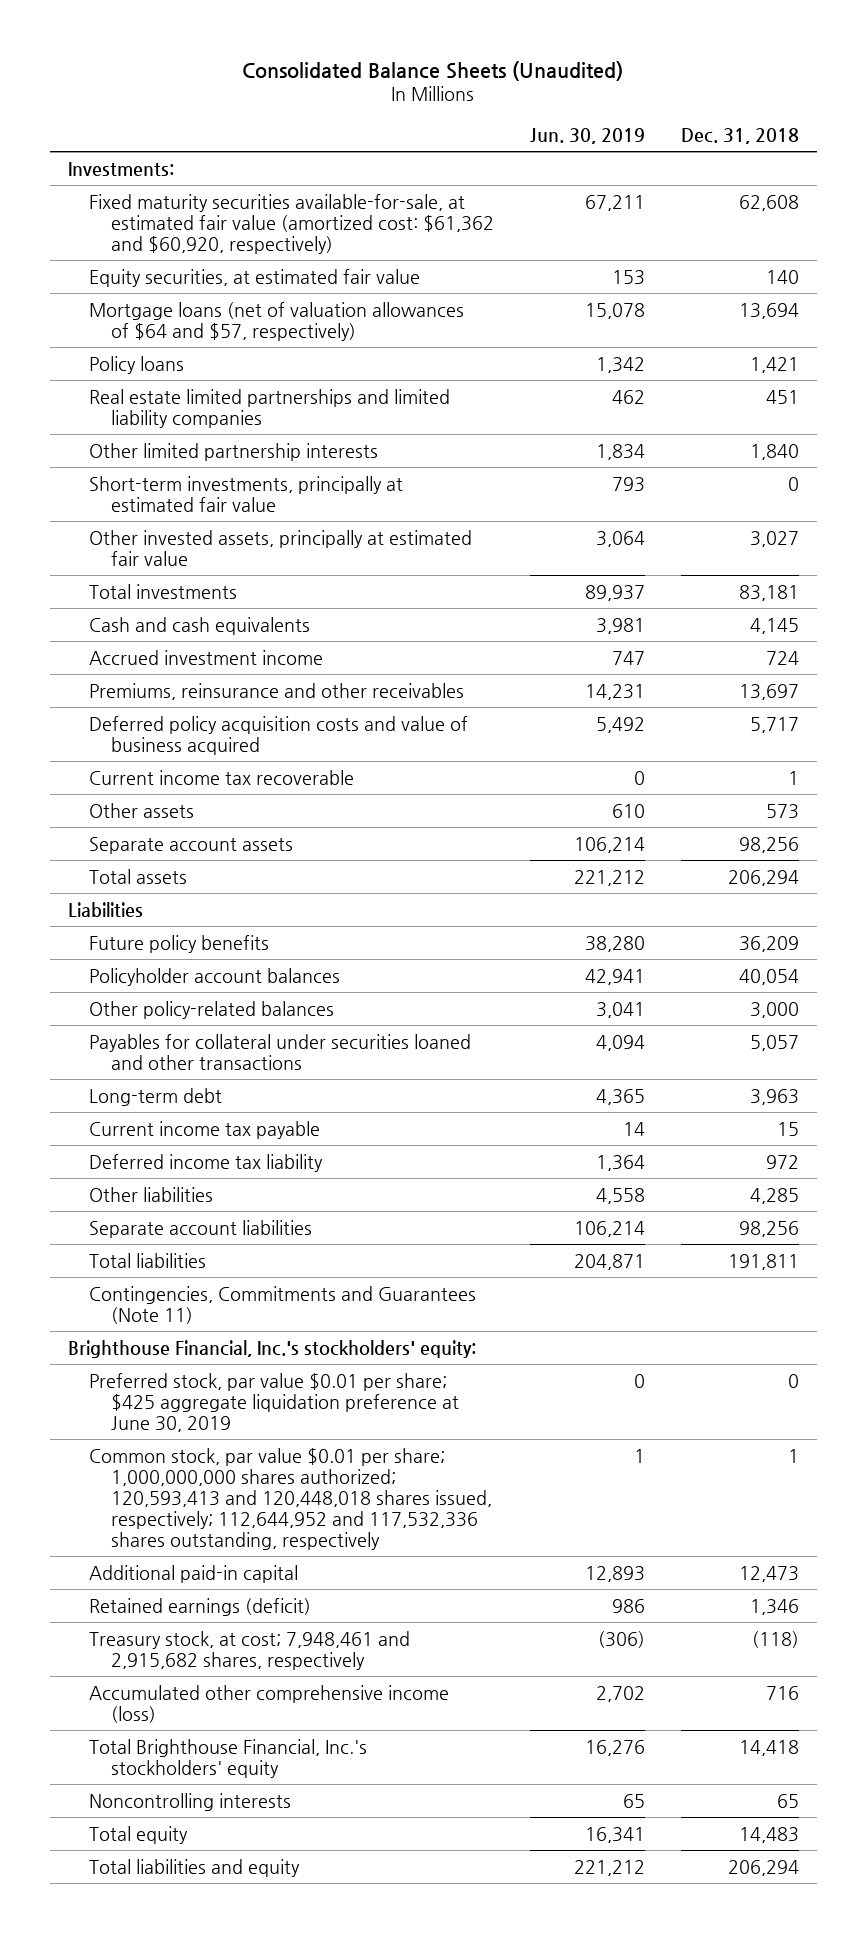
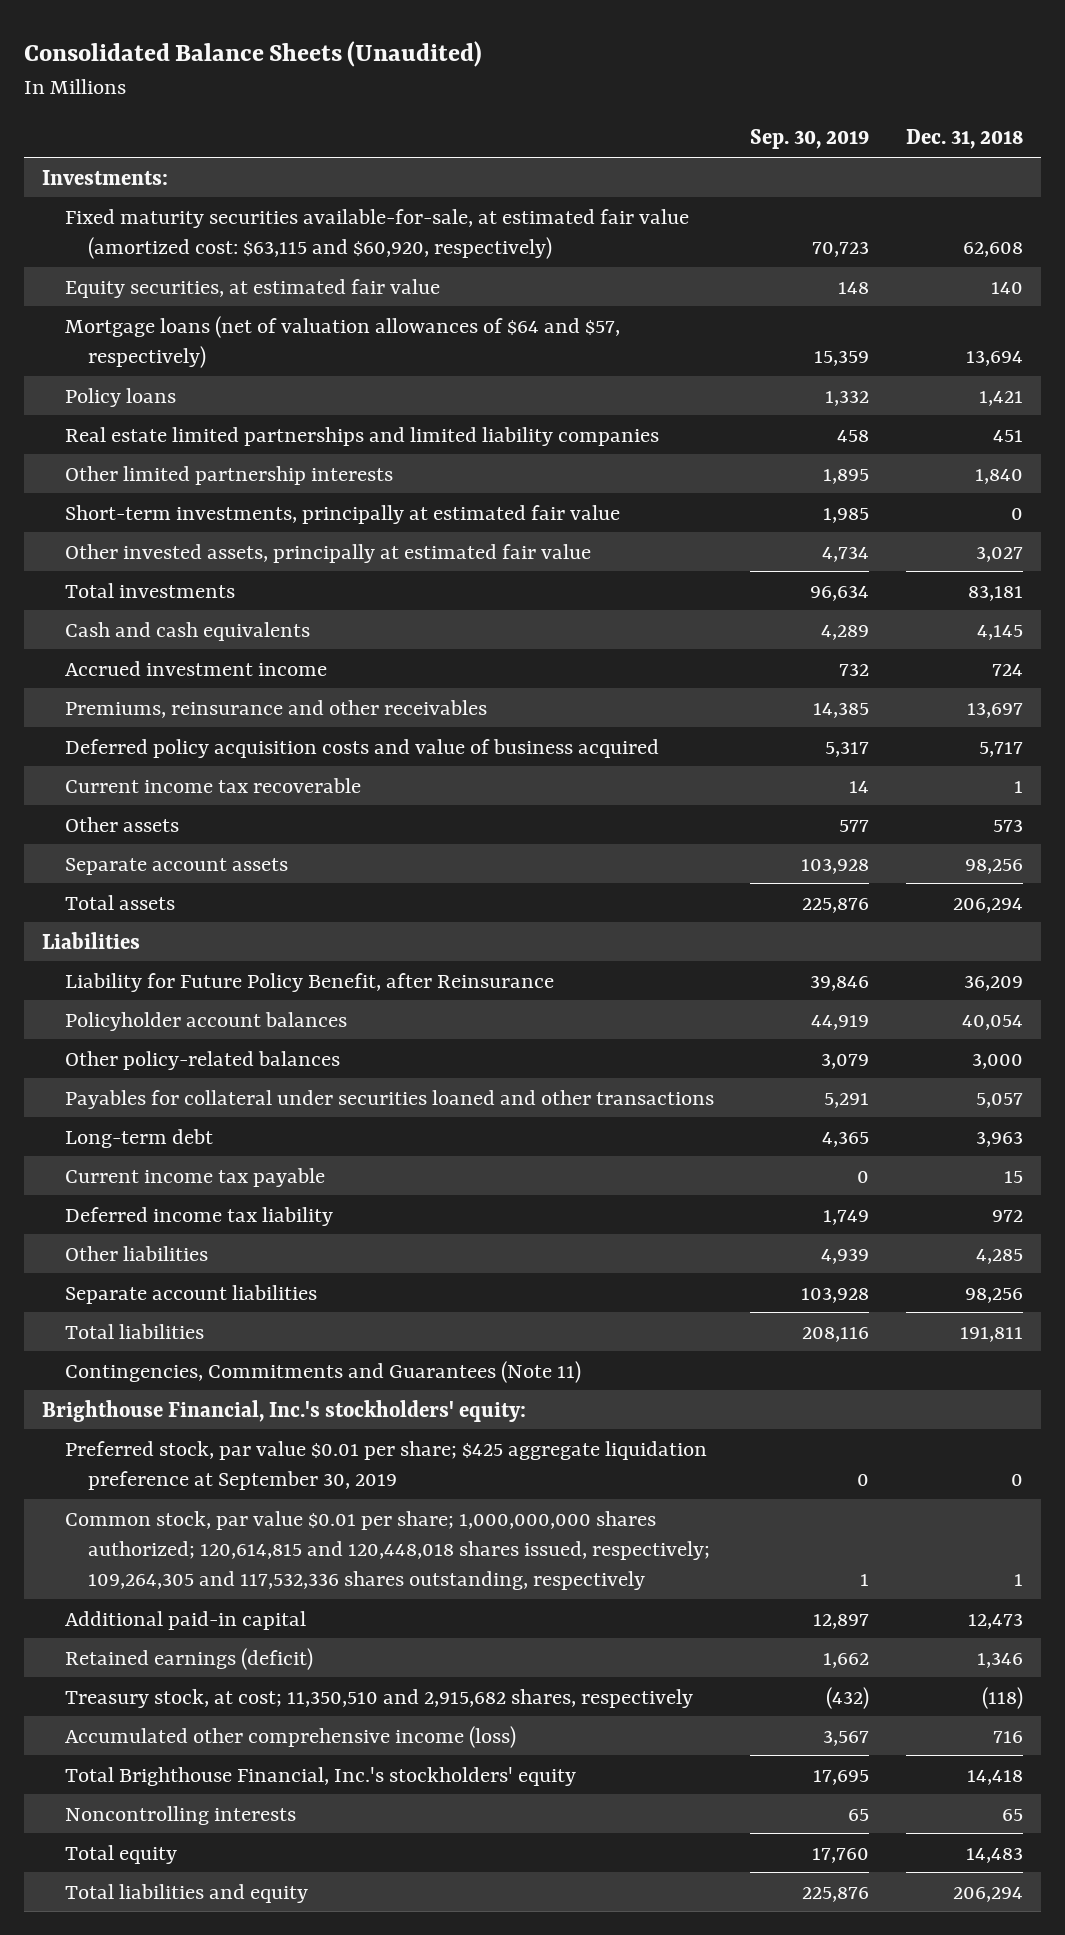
- | Jun. 30, 2019 | Dec. 31, 2018
+ | Sep. 30, 2019 | Dec. 31, 2018
- Fixed maturity securities available-for-sale, at estimated fair value (amortized cost: $61,362 and $60,920, respectively) | 67,211 | 62,608
+ Fixed maturity securities available-for-sale, at estimated fair value (amortized cost: $63,115 and $60,920, respectively) | 70,723 | 62,608
- Future policy benefits | 38,280 | 36,209
+ Liability for Future Policy Benefit, after Reinsurance | 39,846 | 36,209
- Preferred stock, par value $0.01 per share; $425 aggregate liquidation preference at June 30, 2019 | 0 | 0
- Common stock, par value $0.01 per share; 1,000,000,000 shares authorized; 120,593,413 and 120,448,018 shares issued, respectively; 112,644,952 and 117,532,336 shares outstanding, respectively | 1 | 1
+ Preferred stock, par value $0.01 per share; $425 aggregate liquidation preference at September 30, 2019 | 0 | 0
+ Common stock, par value $0.01 per share; 1,000,000,000 shares authorized; 120,614,815 and 120,448,018 shares issued, respectively; 109,264,305 and 117,532,336 shares outstanding, respectively | 1 | 1
- Treasury stock, at cost; 7,948,461 and 2,915,682 shares, respectively | (306) | (118)
+ Treasury stock, at cost; 11,350,510 and 2,915,682 shares, respectively | (432) | (118)

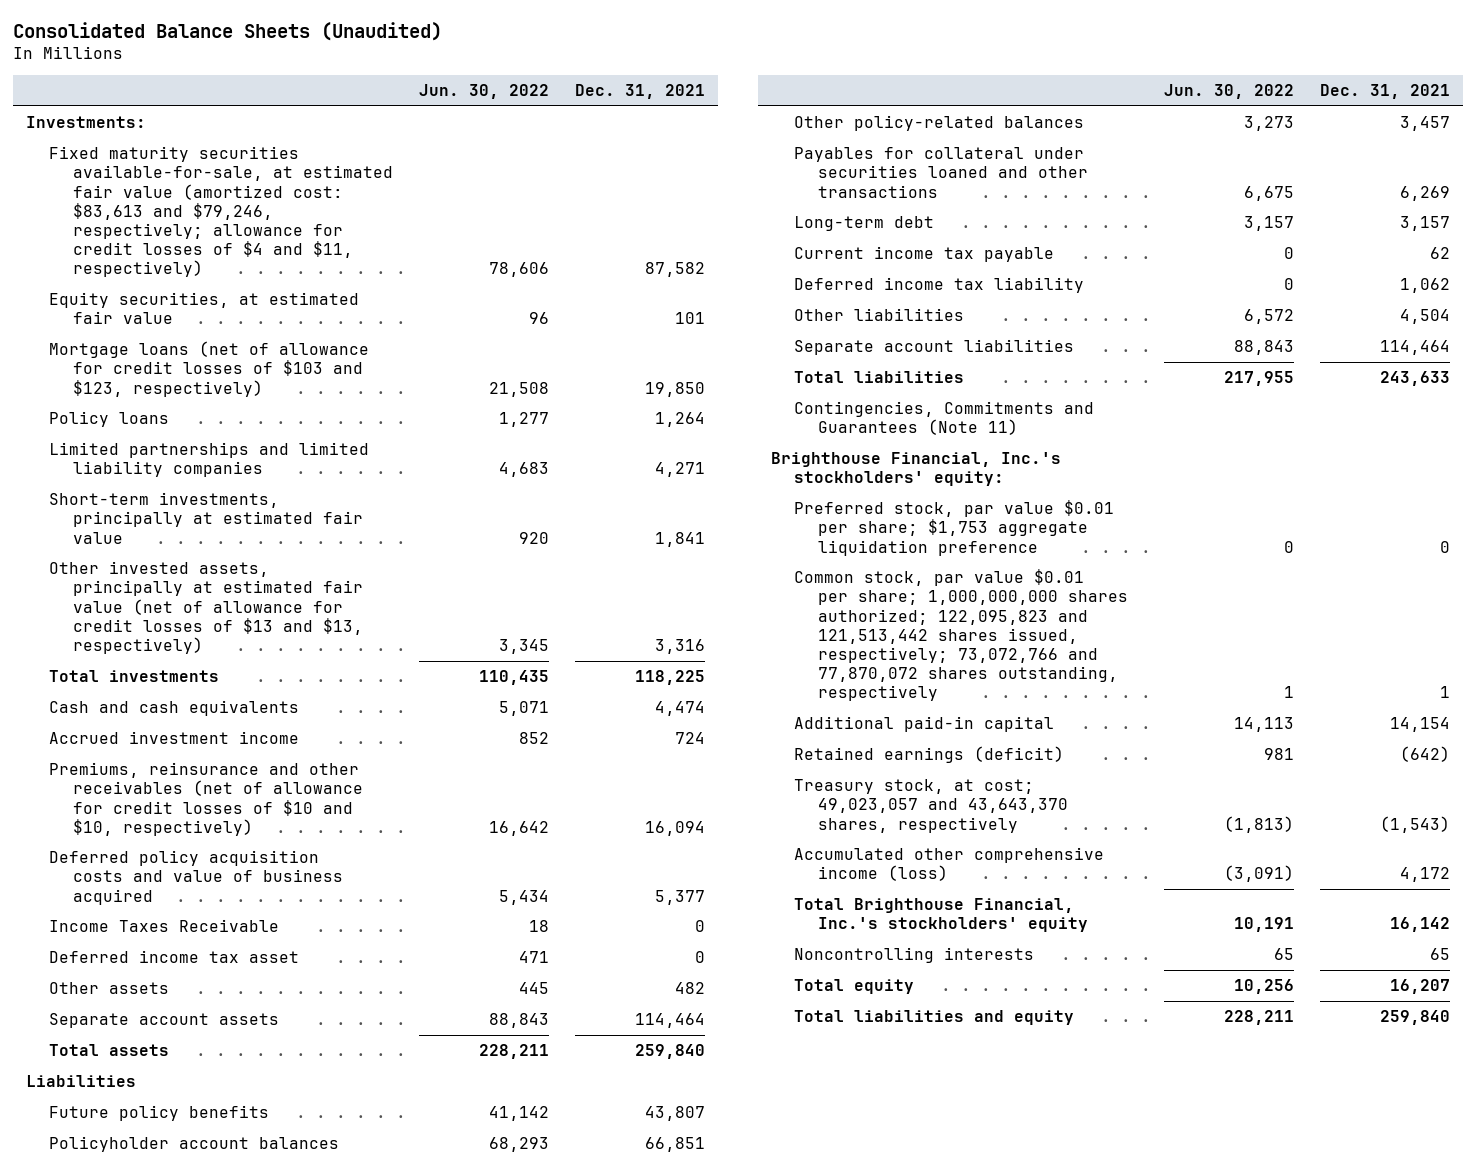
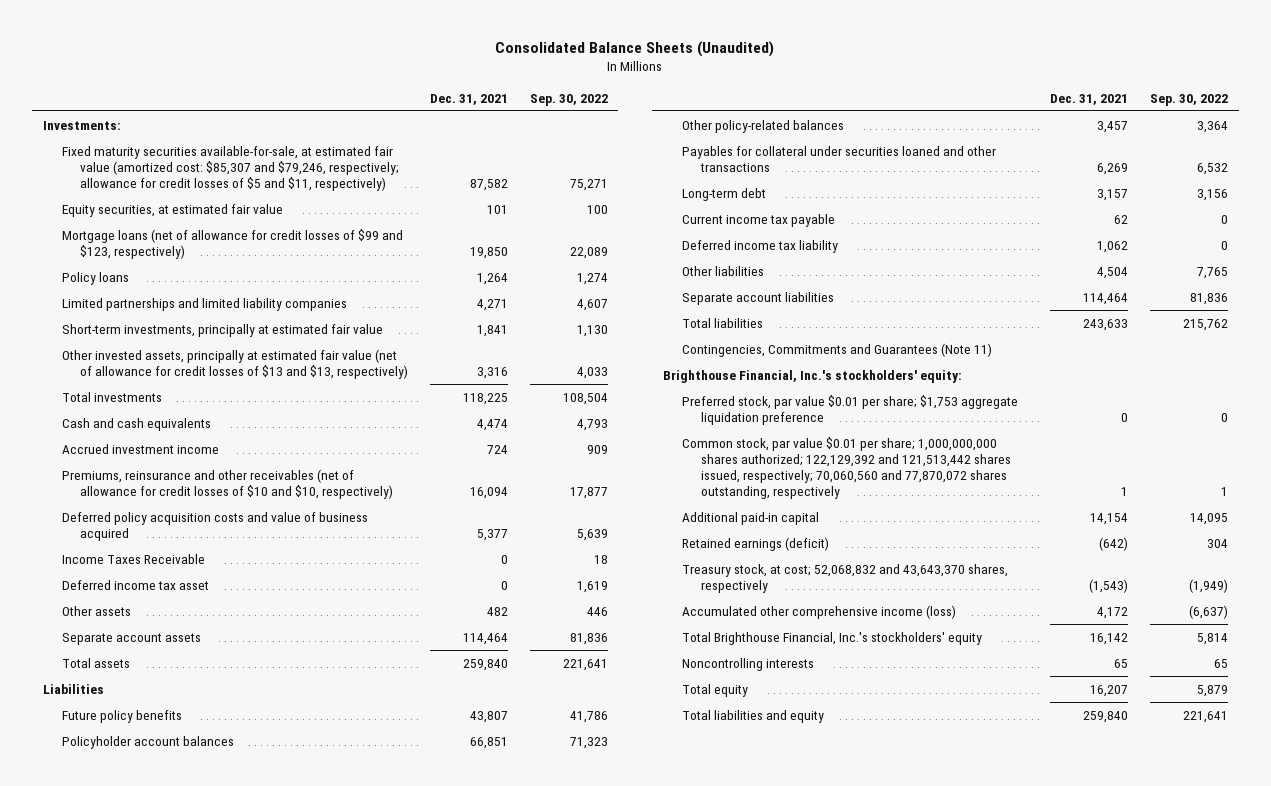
- | Jun. 30, 2022 | Dec. 31, 2021
+ | Dec. 31, 2021 | Sep. 30, 2022
- Fixed maturity securities available-for-sale, at estimated fair value (amortized cost: $83,613 and $79,246, respectively; allowance for credit losses of $4 and $11, respectively) | 78,606 | 87,582
+ Fixed maturity securities available-for-sale, at estimated fair value (amortized cost: $85,307 and $79,246, respectively; allowance for credit losses of $5 and $11, respectively) | 87,582 | 75,271
- Mortgage loans (net of allowance for credit losses of $103 and $123, respectively) | 21,508 | 19,850
+ Mortgage loans (net of allowance for credit losses of $99 and $123, respectively) | 19,850 | 22,089
- Common stock, par value $0.01 per share; 1,000,000,000 shares authorized; 122,095,823 and 121,513,442 shares issued, respectively; 73,072,766 and 77,870,072 shares outstanding, respectively | 1 | 1
+ Common stock, par value $0.01 per share; 1,000,000,000 shares authorized; 122,129,392 and 121,513,442 shares issued, respectively; 70,060,560 and 77,870,072 shares outstanding, respectively | 1 | 1
- Treasury stock, at cost; 49,023,057 and 43,643,370 shares, respectively | (1,813) | (1,543)
+ Treasury stock, at cost; 52,068,832 and 43,643,370 shares, respectively | (1,543) | (1,949)

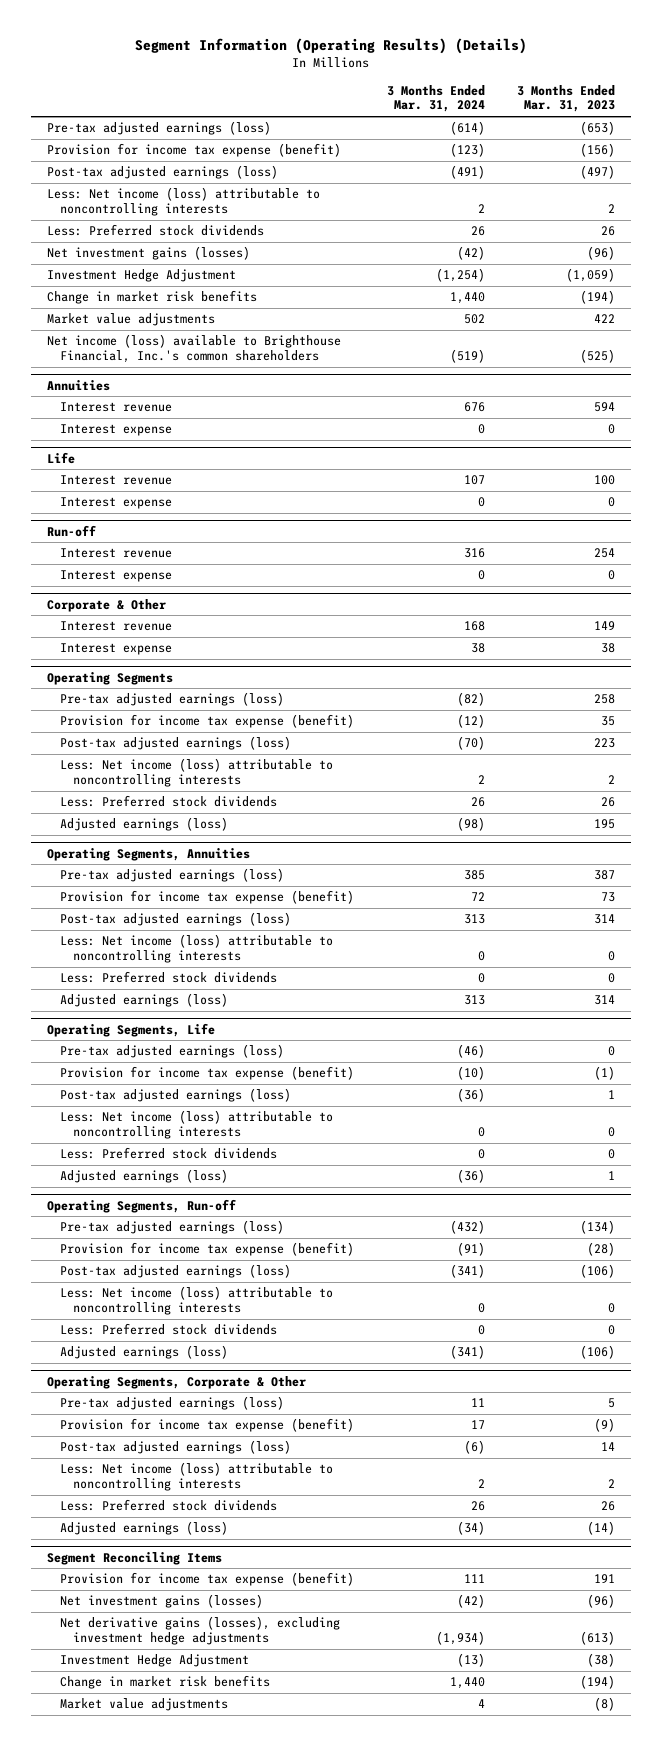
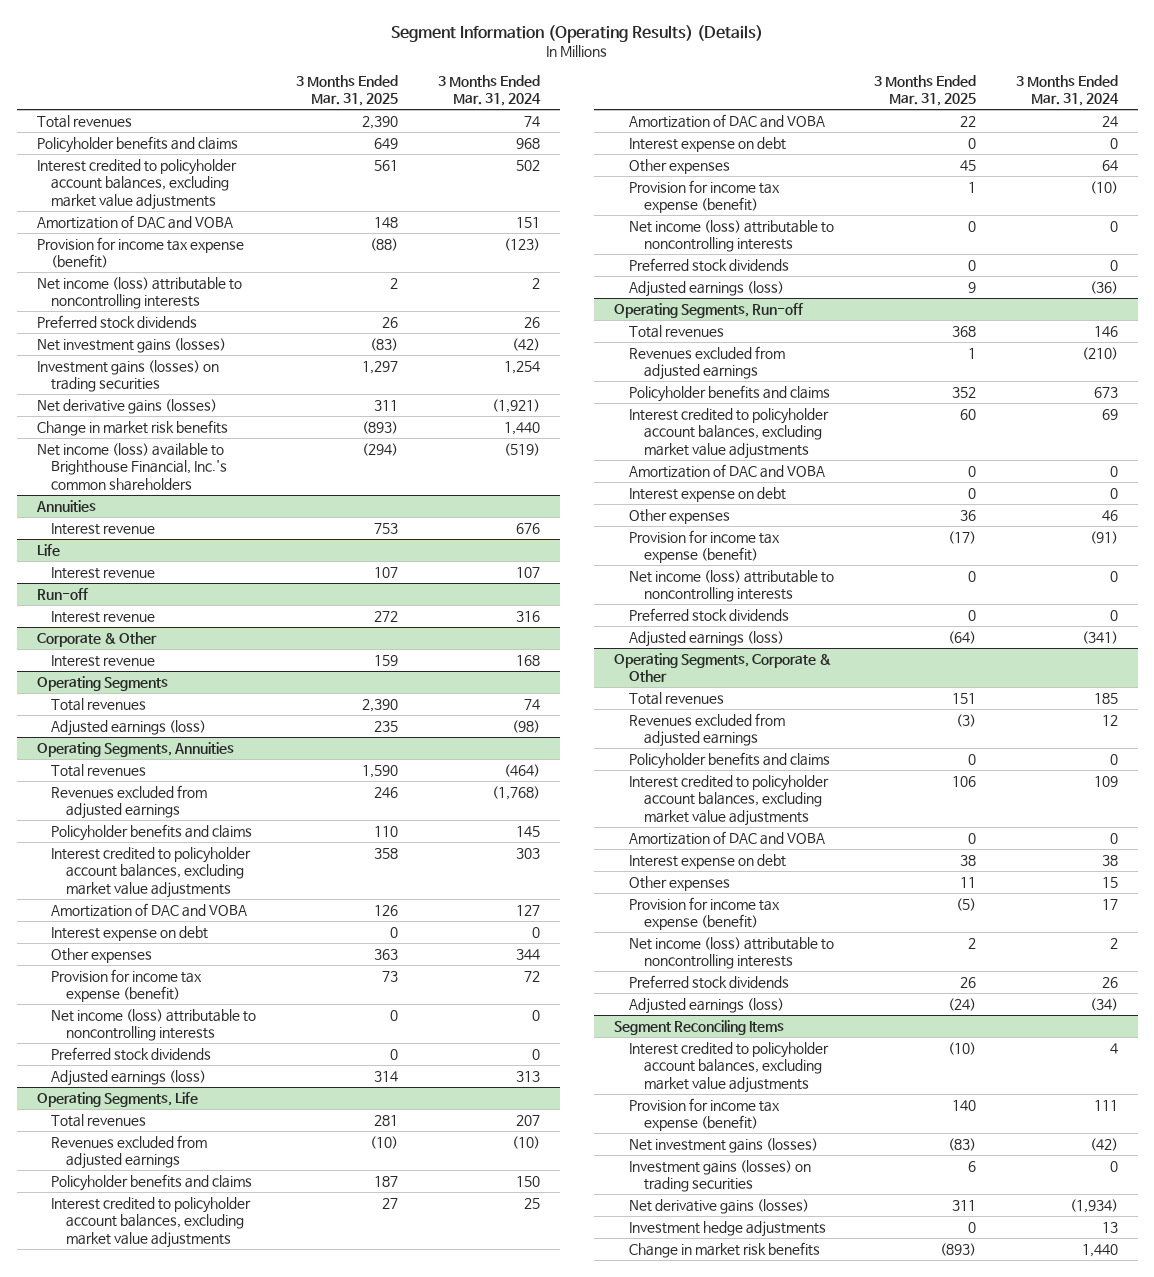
- | 3 Months Ended Mar. 31, 2024 | 3 Months Ended Mar. 31, 2023
+ | 3 Months Ended Mar. 31, 2025 | 3 Months Ended Mar. 31, 2024
- Pre-tax adjusted earnings (loss) | (614) | (653)
+ Total revenues | 2,390 | 74
+ Policyholder benefits and claims | 649 | 968
+ Interest credited to policyholder account balances, excluding market value adjustments | 561 | 502
+ Amortization of DAC and VOBA | 148 | 151
- Post-tax adjusted earnings (loss) | (491) | (497)
- Less: Net income (loss) attributable to noncontrolling interests | 2 | 2
- Less: Preferred stock dividends | 26 | 26
+ Net income (loss) attributable to noncontrolling interests | 2 | 2
+ Preferred stock dividends | 26 | 26
- Investment Hedge Adjustment | (1,254) | (1,059)
+ Investment gains (losses) on trading securities | 1,297 | 1,254
+ Net derivative gains (losses) | 311 | (1,921)
- Market value adjustments | 502 | 422
@ Annuities
- Interest expense | 0 | 0
@ Life
- Interest expense | 0 | 0
@ Run-off
- Interest expense | 0 | 0
@ Corporate & Other
- Interest expense | 38 | 38
@ Operating Segments
- Pre-tax adjusted earnings (loss) | (82) | 258
- Provision for income tax expense (benefit) | (12) | 35
- Post-tax adjusted earnings (loss) | (70) | 223
- Less: Net income (loss) attributable to noncontrolling interests | 2 | 2
- Less: Preferred stock dividends | 26 | 26
+ Total revenues | 2,390 | 74
@ Operating Segments, Annuities
- Pre-tax adjusted earnings (loss) | 385 | 387
+ Total revenues | 1,590 | (464)
+ Revenues excluded from adjusted earnings | 246 | (1,768)
+ Policyholder benefits and claims | 110 | 145
+ Interest credited to policyholder account balances, excluding market value adjustments | 358 | 303
+ Amortization of DAC and VOBA | 126 | 127
+ Interest expense on debt | 0 | 0
+ Other expenses | 363 | 344
- Post-tax adjusted earnings (loss) | 313 | 314
- Less: Net income (loss) attributable to noncontrolling interests | 0 | 0
- Less: Preferred stock dividends | 0 | 0
+ Net income (loss) attributable to noncontrolling interests | 0 | 0
+ Preferred stock dividends | 0 | 0
@ Operating Segments, Life
- Pre-tax adjusted earnings (loss) | (46) | 0
+ Total revenues | 281 | 207
+ Revenues excluded from adjusted earnings | (10) | (10)
+ Policyholder benefits and claims | 187 | 150
+ Interest credited to policyholder account balances, excluding market value adjustments | 27 | 25
+ Amortization of DAC and VOBA | 22 | 24
+ Interest expense on debt | 0 | 0
+ Other expenses | 45 | 64
- Post-tax adjusted earnings (loss) | (36) | 1
- Less: Net income (loss) attributable to noncontrolling interests | 0 | 0
- Less: Preferred stock dividends | 0 | 0
+ Net income (loss) attributable to noncontrolling interests | 0 | 0
+ Preferred stock dividends | 0 | 0
@ Operating Segments, Run-off
- Pre-tax adjusted earnings (loss) | (432) | (134)
+ Total revenues | 368 | 146
+ Revenues excluded from adjusted earnings | 1 | (210)
+ Policyholder benefits and claims | 352 | 673
+ Interest credited to policyholder account balances, excluding market value adjustments | 60 | 69
+ Amortization of DAC and VOBA | 0 | 0
+ Interest expense on debt | 0 | 0
+ Other expenses | 36 | 46
- Post-tax adjusted earnings (loss) | (341) | (106)
- Less: Net income (loss) attributable to noncontrolling interests | 0 | 0
- Less: Preferred stock dividends | 0 | 0
+ Net income (loss) attributable to noncontrolling interests | 0 | 0
+ Preferred stock dividends | 0 | 0
@ Operating Segments, Corporate & Other
- Pre-tax adjusted earnings (loss) | 11 | 5
+ Total revenues | 151 | 185
+ Revenues excluded from adjusted earnings | (3) | 12
+ Policyholder benefits and claims | 0 | 0
+ Interest credited to policyholder account balances, excluding market value adjustments | 106 | 109
+ Amortization of DAC and VOBA | 0 | 0
+ Interest expense on debt | 38 | 38
+ Other expenses | 11 | 15
- Post-tax adjusted earnings (loss) | (6) | 14
- Less: Net income (loss) attributable to noncontrolling interests | 2 | 2
- Less: Preferred stock dividends | 26 | 26
+ Net income (loss) attributable to noncontrolling interests | 2 | 2
+ Preferred stock dividends | 26 | 26
@ Segment Reconciling Items
+ Interest credited to policyholder account balances, excluding market value adjustments | (10) | 4
- Net derivative gains (losses), excluding investment hedge adjustments | (1,934) | (613)
- Investment Hedge Adjustment | (13) | (38)
+ Investment gains (losses) on trading securities | 6 | 0
+ Net derivative gains (losses) | 311 | (1,934)
+ Investment hedge adjustments | 0 | 13
- Market value adjustments | 4 | (8)

